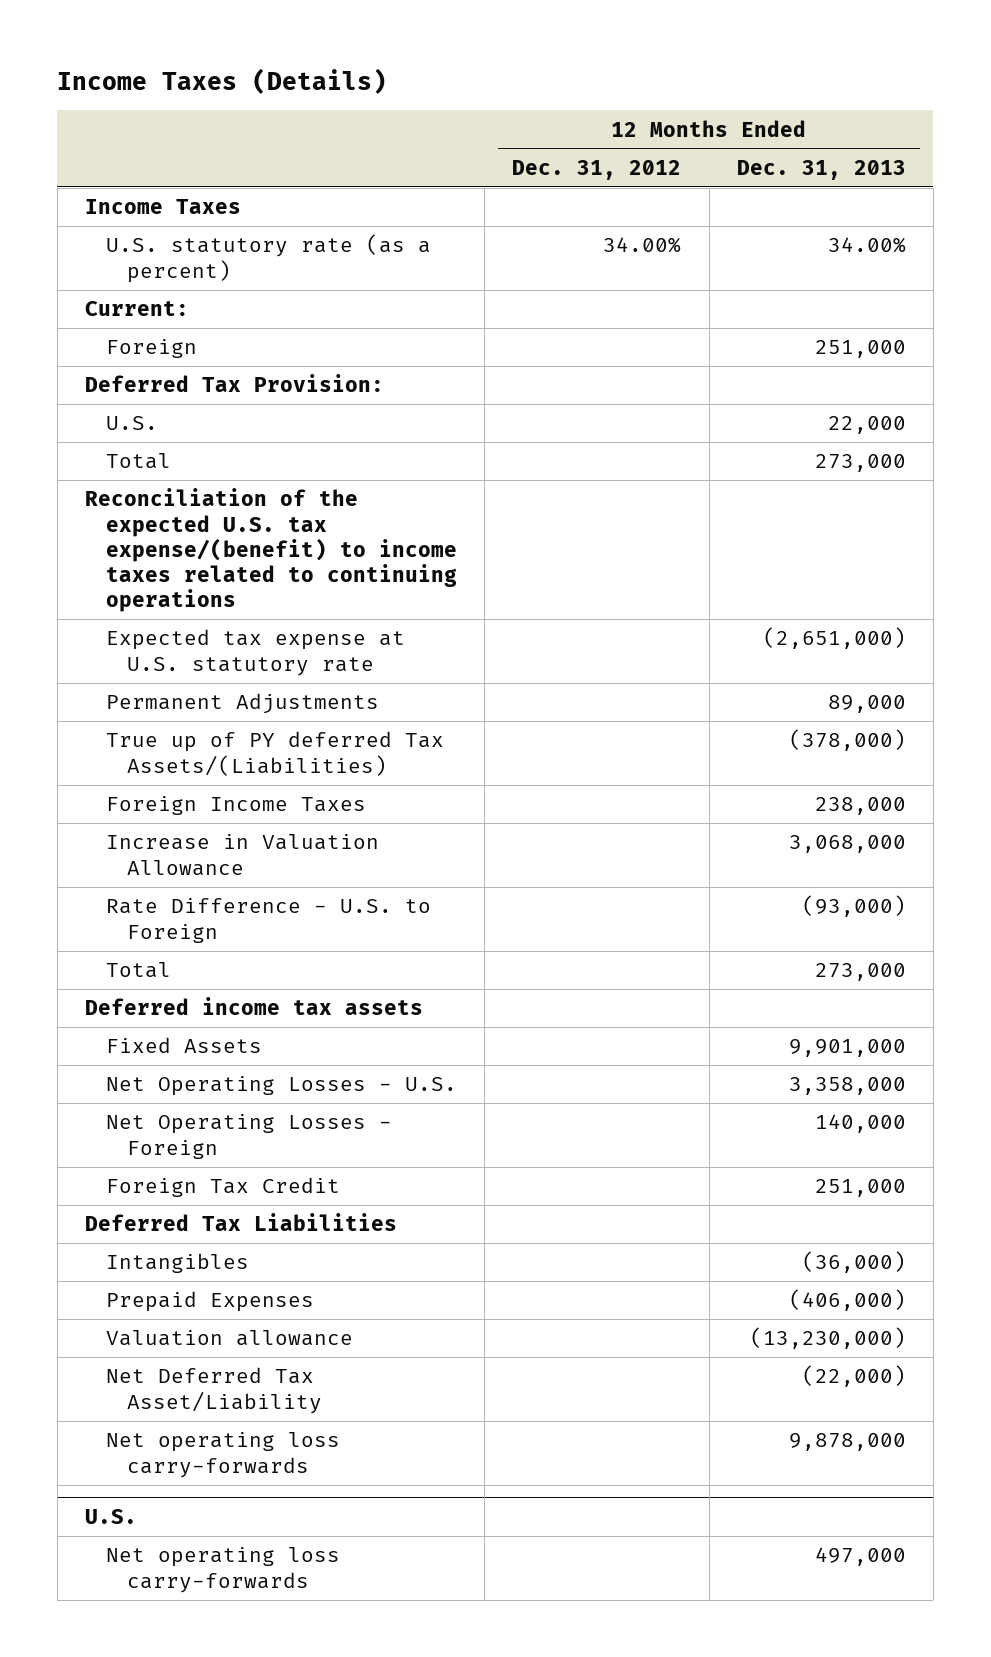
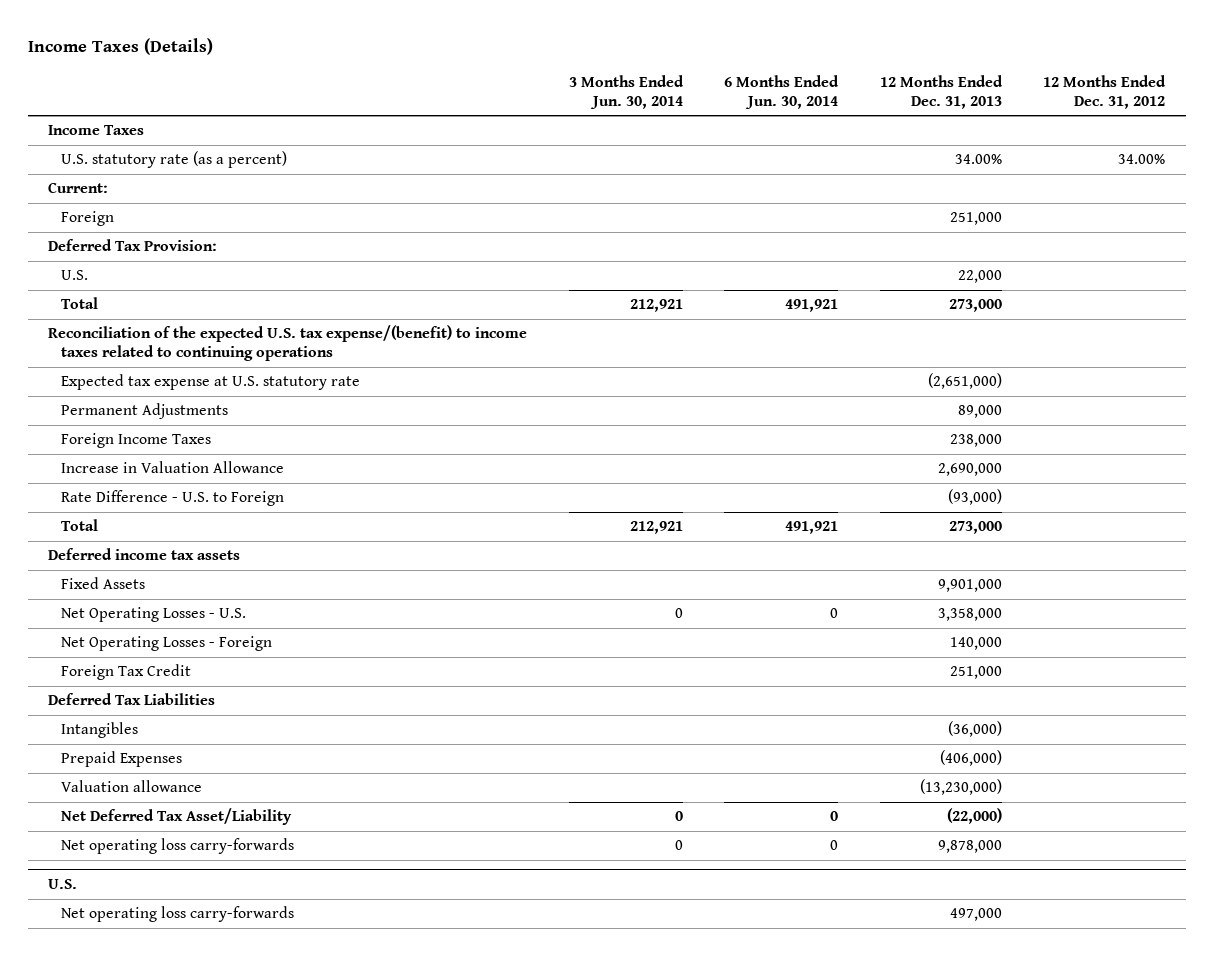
- | 12 Months Ended Dec. 31, 2012 | 12 Months Ended Dec. 31, 2013
+ | 3 Months Ended Jun. 30, 2014 | 6 Months Ended Jun. 30, 2014 | 12 Months Ended Dec. 31, 2013 | 12 Months Ended Dec. 31, 2012
- True up of PY deferred Tax Assets/(Liabilities) | | (378,000)
- Increase in Valuation Allowance | | 3,068,000
+ Increase in Valuation Allowance | | | 2,690,000 |

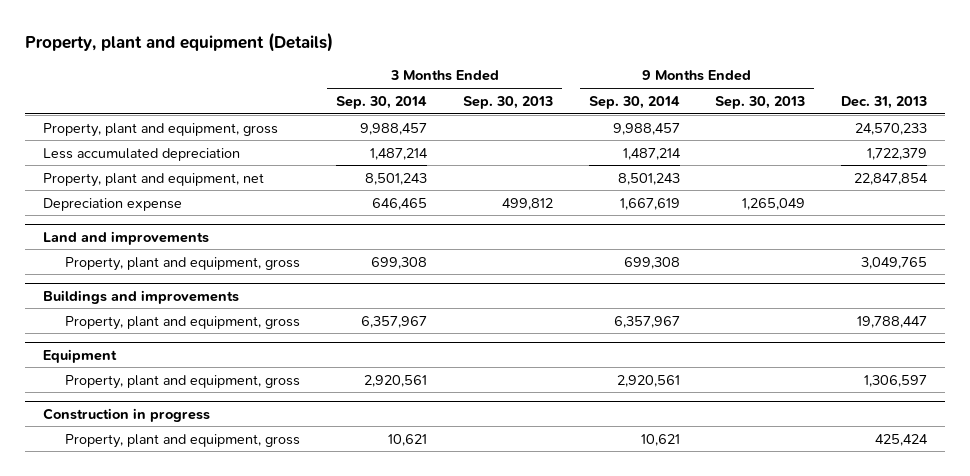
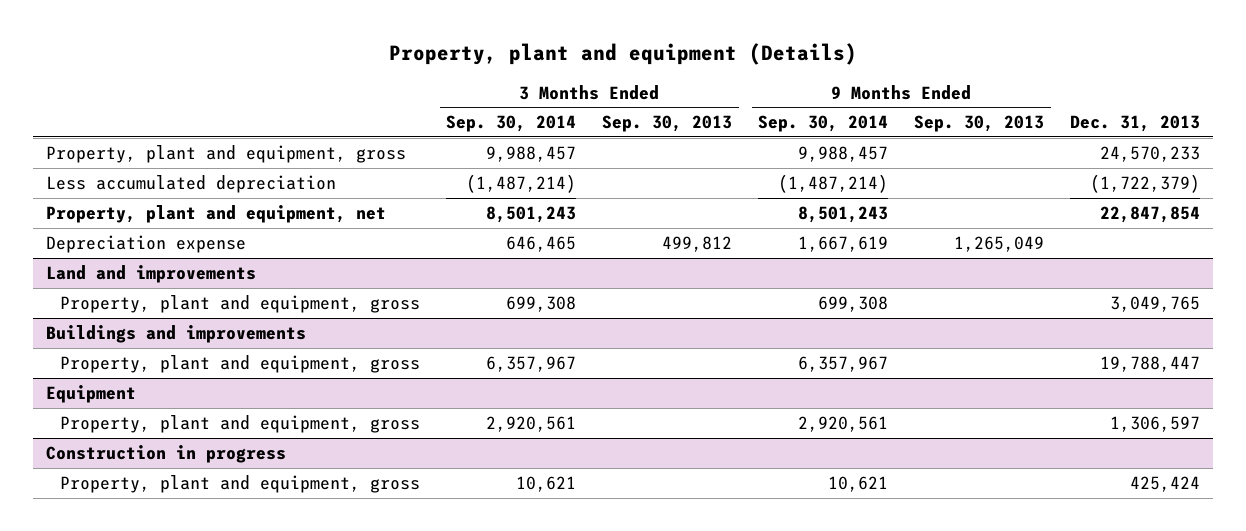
- Less accumulated depreciation | 1,487,214 | | 1,487,214 | | 1,722,379
+ Less accumulated depreciation | (1,487,214) | | (1,487,214) | | (1,722,379)

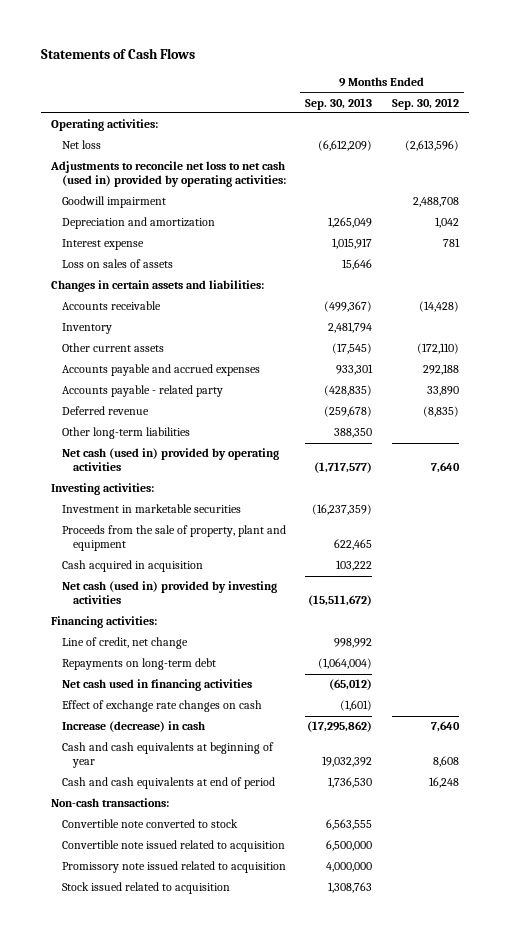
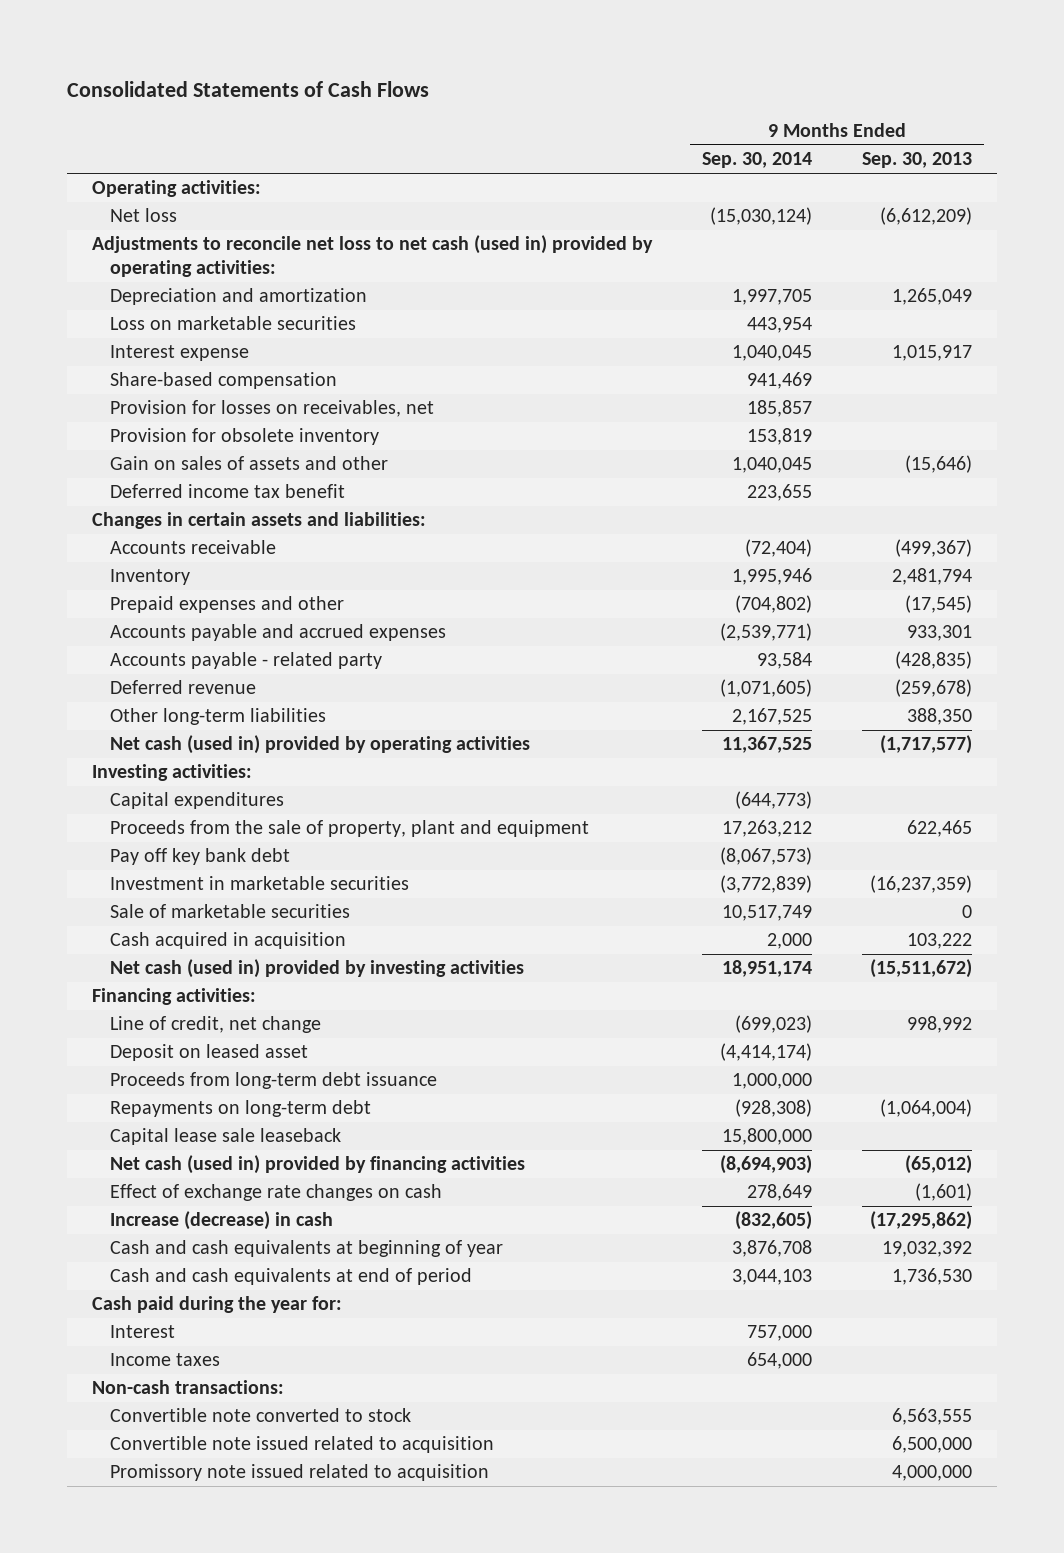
- Statements of Cash Flows
+ Consolidated Statements of Cash Flows
- | 9 Months Ended Sep. 30, 2013 | 9 Months Ended Sep. 30, 2012
+ | 9 Months Ended Sep. 30, 2014 | 9 Months Ended Sep. 30, 2013
- Goodwill impairment | | 2,488,708
+ Loss on marketable securities | 443,954 |
- Loss on sales of assets | 15,646 |
+ Share-based compensation | 941,469 |
+ Provision for losses on receivables, net | 185,857 |
+ Provision for obsolete inventory | 153,819 |
+ Gain on sales of assets and other | 1,040,045 | (15,646)
+ Deferred income tax benefit | 223,655 |
- Other current assets | (17,545) | (172,110)
+ Prepaid expenses and other | (704,802) | (17,545)
+ Capital expenditures | (644,773) |
+ Pay off key bank debt | (8,067,573) |
moved down: Investment in marketable securities | (3,772,839) | (16,237,359)
+ Sale of marketable securities | 10,517,749 | 0
+ Deposit on leased asset | (4,414,174) |
+ Proceeds from long-term debt issuance | 1,000,000 |
- Net cash used in financing activities | (65,012) |
+ Capital lease sale leaseback | 15,800,000 |
+ Net cash (used in) provided by financing activities | (8,694,903) | (65,012)
+ Cash paid during the year for:
+ Interest | 757,000 |
+ Income taxes | 654,000 |
- Stock issued related to acquisition | 1,308,763 |

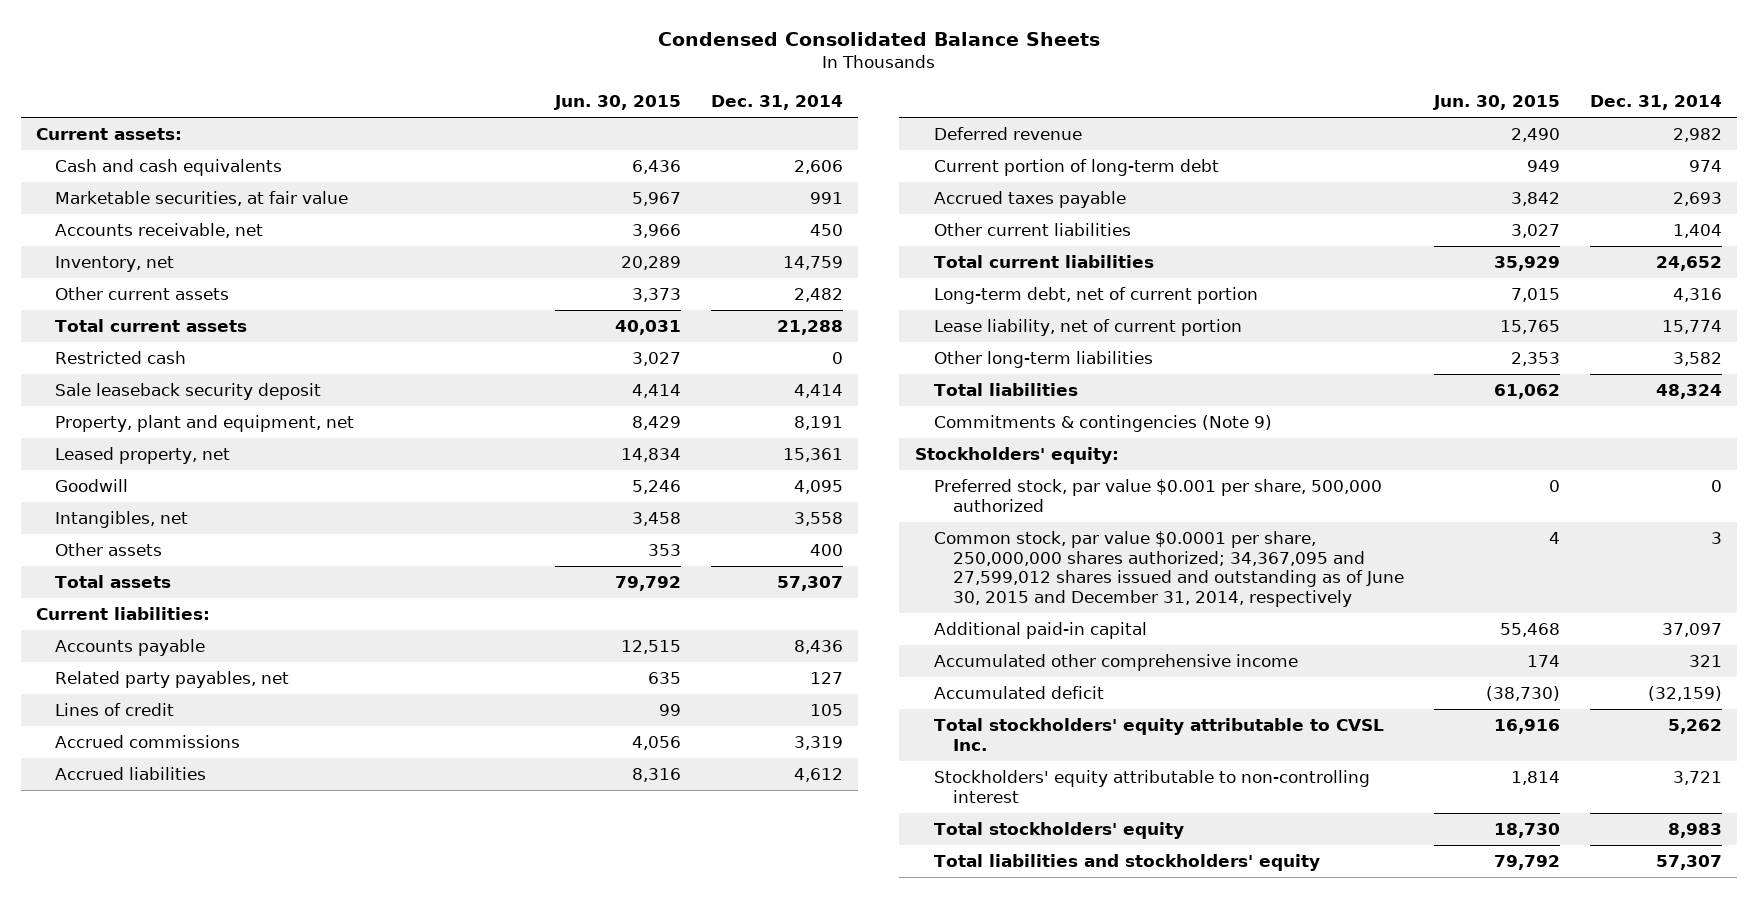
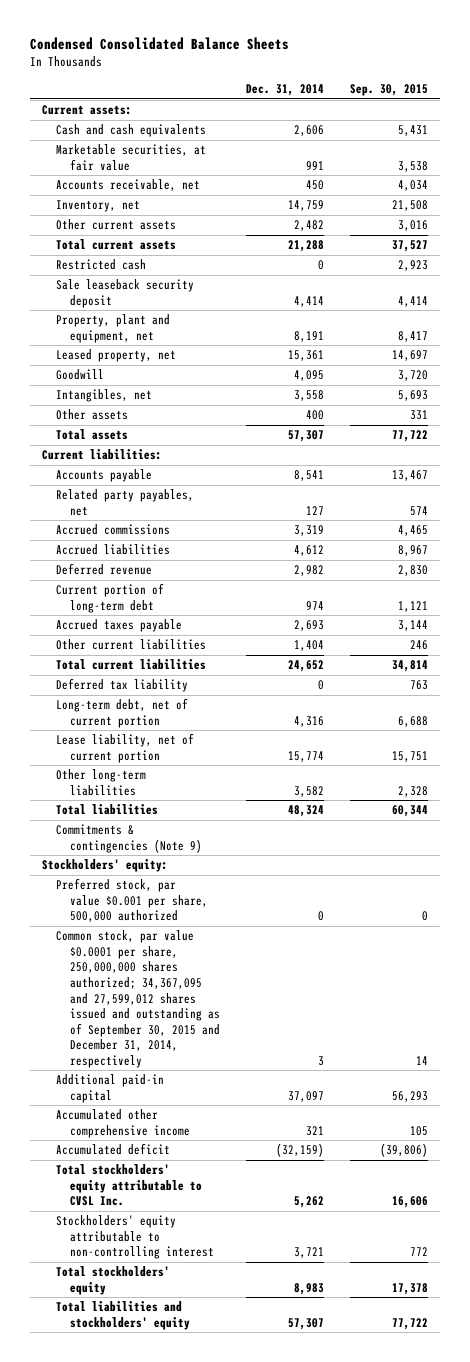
- | Jun. 30, 2015 | Dec. 31, 2014
+ | Dec. 31, 2014 | Sep. 30, 2015
- Accounts payable | 12,515 | 8,436
+ Accounts payable | 8,541 | 13,467
- Lines of credit | 99 | 105
+ Deferred tax liability | 0 | 763
- Common stock, par value $0.0001 per share, 250,000,000 shares authorized; 34,367,095 and 27,599,012 shares issued and outstanding as of June 30, 2015 and December 31, 2014, respectively | 4 | 3
+ Common stock, par value $0.0001 per share, 250,000,000 shares authorized; 34,367,095 and 27,599,012 shares issued and outstanding as of September 30, 2015 and December 31, 2014, respectively | 3 | 14

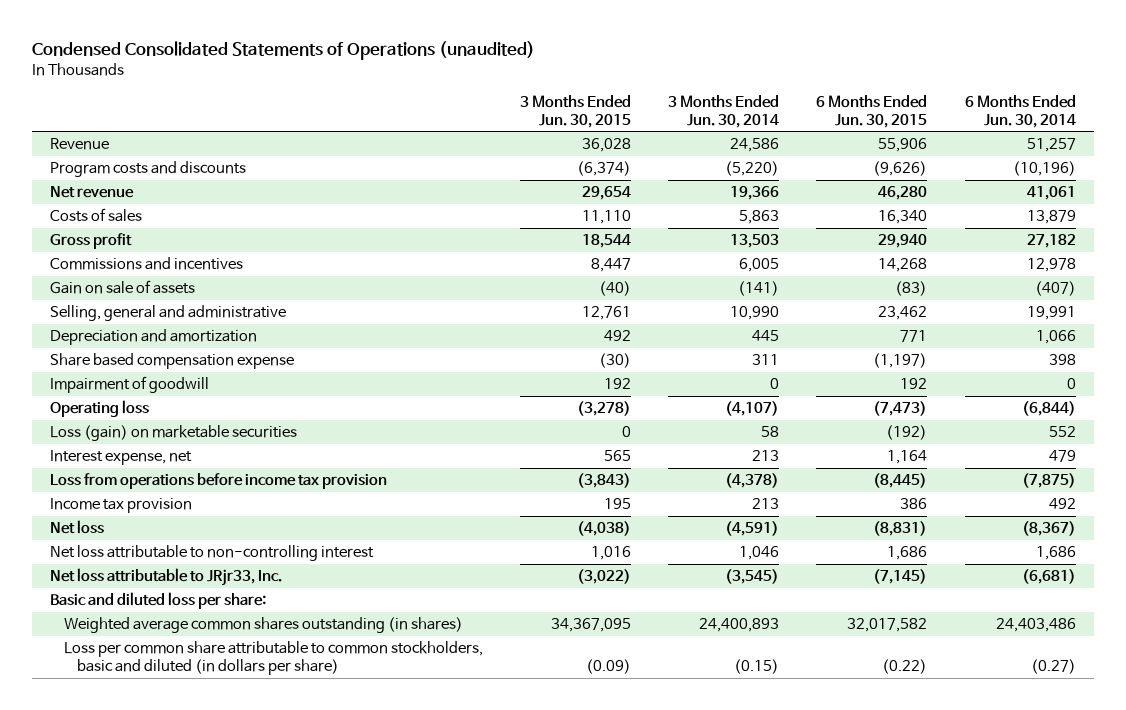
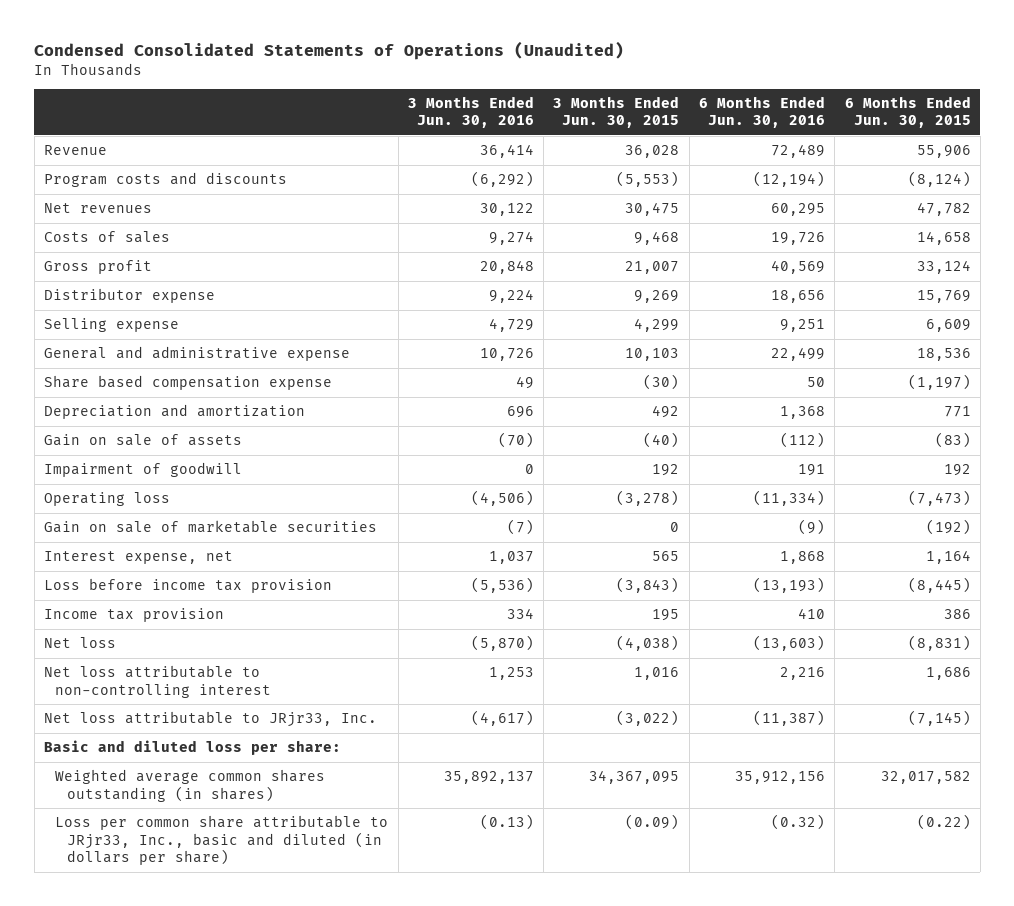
- Condensed Consolidated Statements of Operations (unaudited)
+ Condensed Consolidated Statements of Operations (Unaudited)
- | 3 Months Ended Jun. 30, 2015 | 3 Months Ended Jun. 30, 2014 | 6 Months Ended Jun. 30, 2015 | 6 Months Ended Jun. 30, 2014
+ | 3 Months Ended Jun. 30, 2016 | 3 Months Ended Jun. 30, 2015 | 6 Months Ended Jun. 30, 2016 | 6 Months Ended Jun. 30, 2015
- Program costs and discounts | (6,374) | (5,220) | (9,626) | (10,196)
- Net revenue | 29,654 | 19,366 | 46,280 | 41,061
- Costs of sales | 11,110 | 5,863 | 16,340 | 13,879
- Gross profit | 18,544 | 13,503 | 29,940 | 27,182
- Commissions and incentives | 8,447 | 6,005 | 14,268 | 12,978
- Selling, general and administrative | 12,761 | 10,990 | 23,462 | 19,991
+ Program costs and discounts | (6,292) | (5,553) | (12,194) | (8,124)
+ Net revenues | 30,122 | 30,475 | 60,295 | 47,782
+ Costs of sales | 9,274 | 9,468 | 19,726 | 14,658
+ Gross profit | 20,848 | 21,007 | 40,569 | 33,124
+ Distributor expense | 9,224 | 9,269 | 18,656 | 15,769
+ Selling expense | 4,729 | 4,299 | 9,251 | 6,609
+ General and administrative expense | 10,726 | 10,103 | 22,499 | 18,536
moved down: Depreciation and amortization | 696 | 492 | 1,368 | 771
moved down: Gain on sale of assets | (70) | (40) | (112) | (83)
- Loss (gain) on marketable securities | 0 | 58 | (192) | 552
+ Gain on sale of marketable securities | (7) | 0 | (9) | (192)
- Loss from operations before income tax provision | (3,843) | (4,378) | (8,445) | (7,875)
+ Loss before income tax provision | (5,536) | (3,843) | (13,193) | (8,445)
- Loss per common share attributable to common stockholders, basic and diluted (in dollars per share) | (0.09) | (0.15) | (0.22) | (0.27)
+ Loss per common share attributable to JRjr33, Inc., basic and diluted (in dollars per share) | (0.13) | (0.09) | (0.32) | (0.22)

